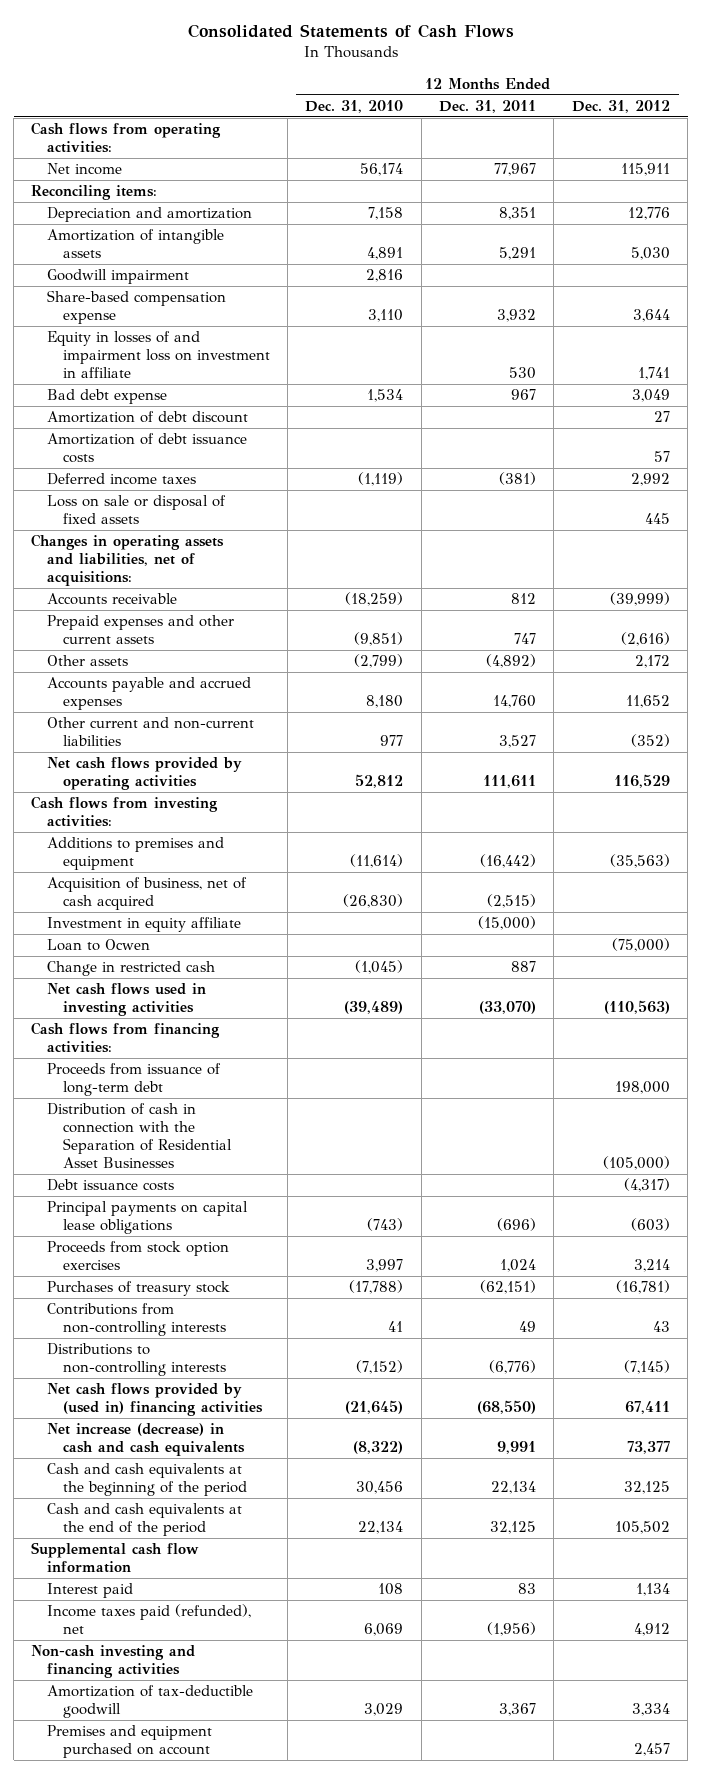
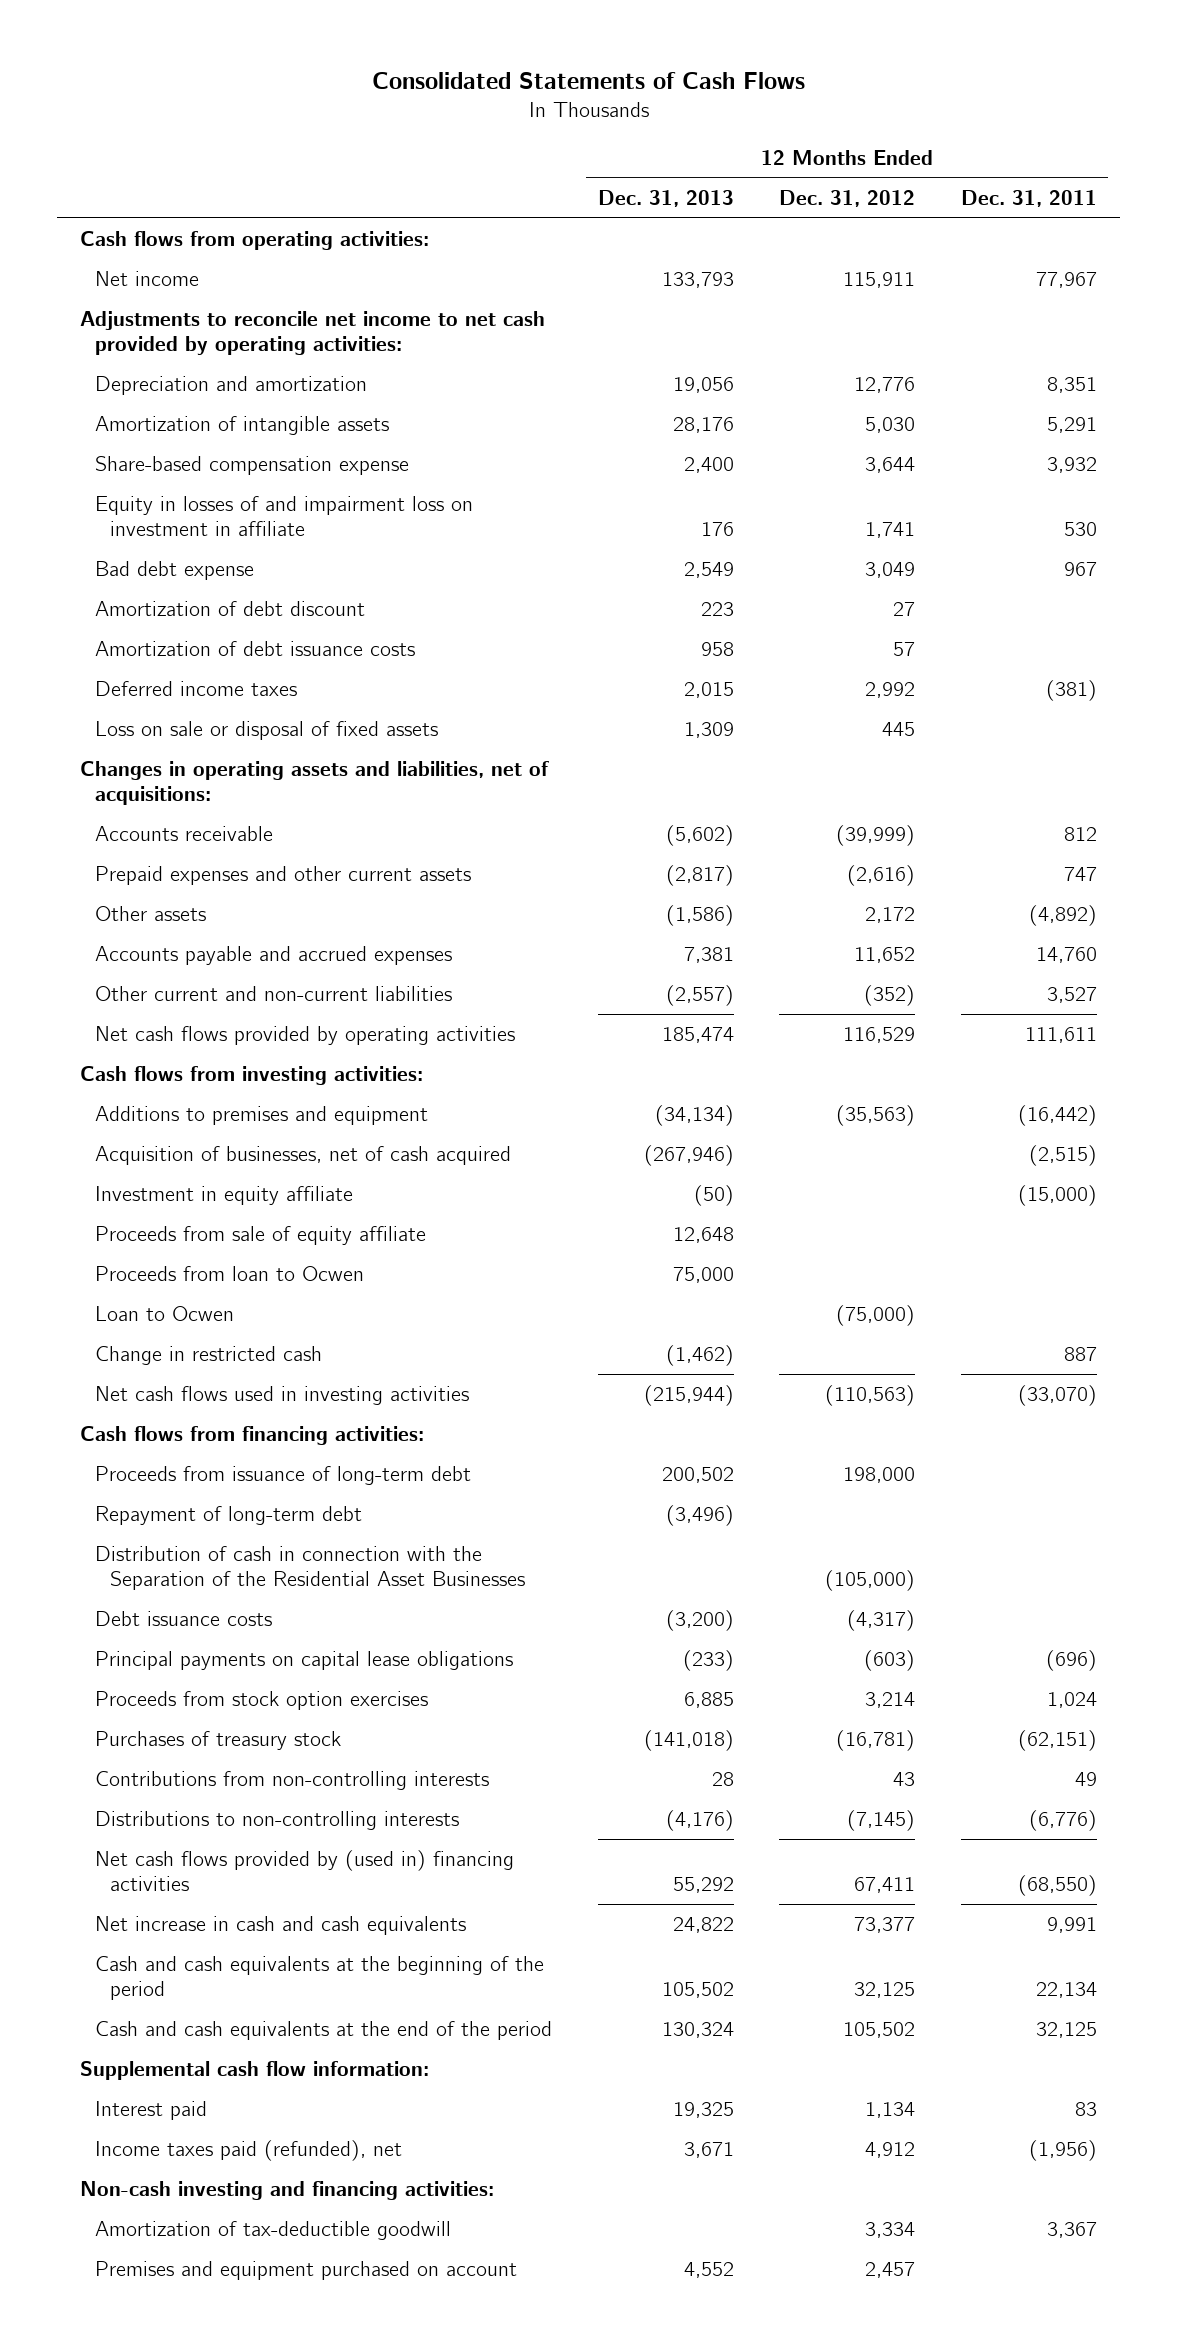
- | 12 Months Ended Dec. 31, 2010 | 12 Months Ended Dec. 31, 2011 | 12 Months Ended Dec. 31, 2012
+ | 12 Months Ended Dec. 31, 2013 | 12 Months Ended Dec. 31, 2012 | 12 Months Ended Dec. 31, 2011
- Reconciling items:
+ Adjustments to reconcile net income to net cash provided by operating activities:
- Goodwill impairment | 2,816 | |
- Acquisition of business, net of cash acquired | (26,830) | (2,515) |
+ Acquisition of businesses, net of cash acquired | (267,946) | | (2,515)
+ Proceeds from sale of equity affiliate | 12,648 | |
+ Proceeds from loan to Ocwen | 75,000 | |
- Distribution of cash in connection with the Separation of Residential Asset Businesses | | | (105,000)
+ Repayment of long-term debt | (3,496) | |
+ Distribution of cash in connection with the Separation of the Residential Asset Businesses | | (105,000) |
- Net increase (decrease) in cash and cash equivalents | (8,322) | 9,991 | 73,377
+ Net increase in cash and cash equivalents | 24,822 | 73,377 | 9,991
- Supplemental cash flow information
+ Supplemental cash flow information:
- Non-cash investing and financing activities
+ Non-cash investing and financing activities:

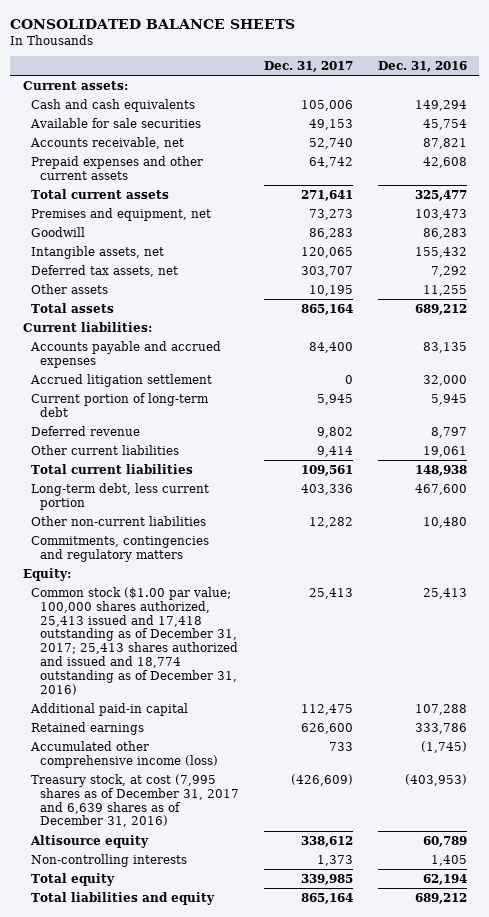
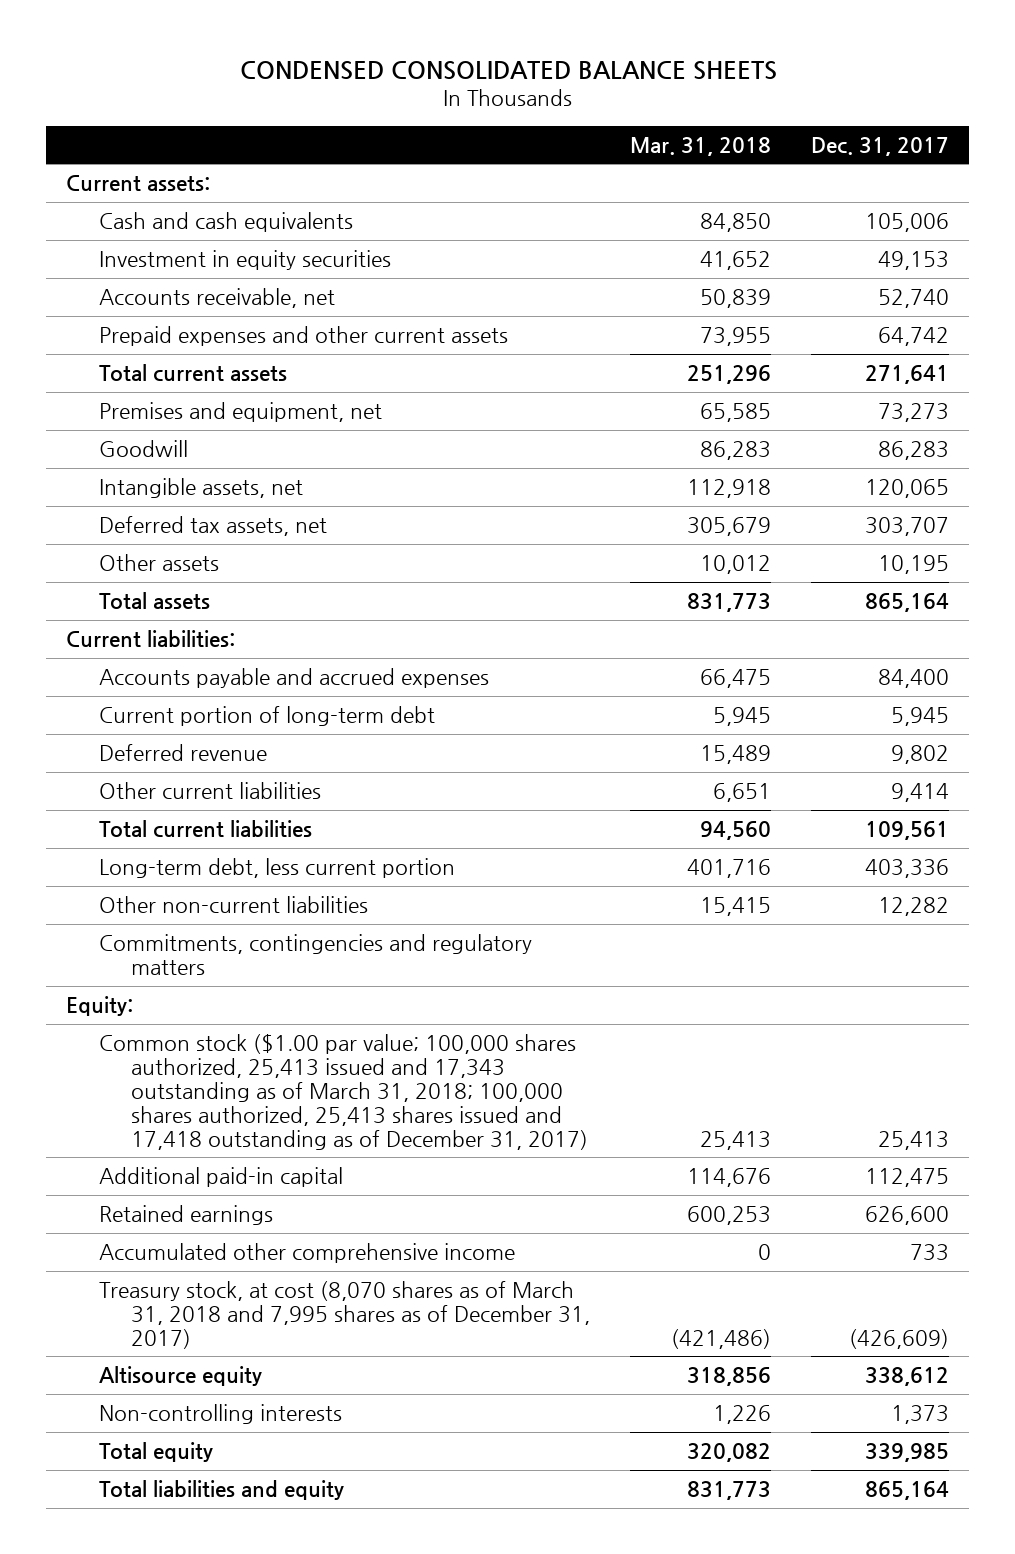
- CONSOLIDATED BALANCE SHEETS
+ CONDENSED CONSOLIDATED BALANCE SHEETS
- | Dec. 31, 2017 | Dec. 31, 2016
+ | Mar. 31, 2018 | Dec. 31, 2017
- Available for sale securities | 49,153 | 45,754
+ Investment in equity securities | 41,652 | 49,153
- Accrued litigation settlement | 0 | 32,000
- Common stock ($1.00 par value; 100,000 shares authorized, 25,413 issued and 17,418 outstanding as of December 31, 2017; 25,413 shares authorized and issued and 18,774 outstanding as of December 31, 2016) | 25,413 | 25,413
+ Common stock ($1.00 par value; 100,000 shares authorized, 25,413 issued and 17,343 outstanding as of March 31, 2018; 100,000 shares authorized, 25,413 shares issued and 17,418 outstanding as of December 31, 2017) | 25,413 | 25,413
- Accumulated other comprehensive income (loss) | 733 | (1,745)
- Treasury stock, at cost (7,995 shares as of December 31, 2017 and 6,639 shares as of December 31, 2016) | (426,609) | (403,953)
+ Accumulated other comprehensive income | 0 | 733
+ Treasury stock, at cost (8,070 shares as of March 31, 2018 and 7,995 shares as of December 31, 2017) | (421,486) | (426,609)

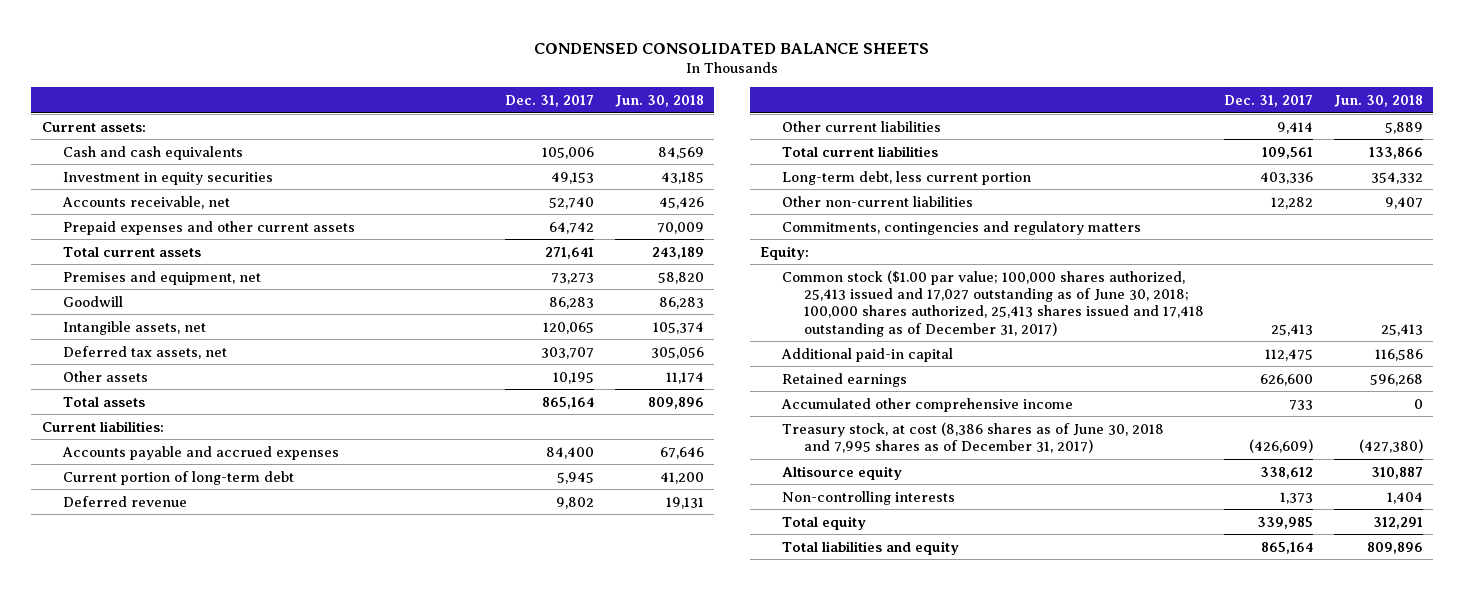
- | Mar. 31, 2018 | Dec. 31, 2017
+ | Dec. 31, 2017 | Jun. 30, 2018
- Common stock ($1.00 par value; 100,000 shares authorized, 25,413 issued and 17,343 outstanding as of March 31, 2018; 100,000 shares authorized, 25,413 shares issued and 17,418 outstanding as of December 31, 2017) | 25,413 | 25,413
+ Common stock ($1.00 par value; 100,000 shares authorized, 25,413 issued and 17,027 outstanding as of June 30, 2018; 100,000 shares authorized, 25,413 shares issued and 17,418 outstanding as of December 31, 2017) | 25,413 | 25,413
- Treasury stock, at cost (8,070 shares as of March 31, 2018 and 7,995 shares as of December 31, 2017) | (421,486) | (426,609)
+ Treasury stock, at cost (8,386 shares as of June 30, 2018 and 7,995 shares as of December 31, 2017) | (426,609) | (427,380)

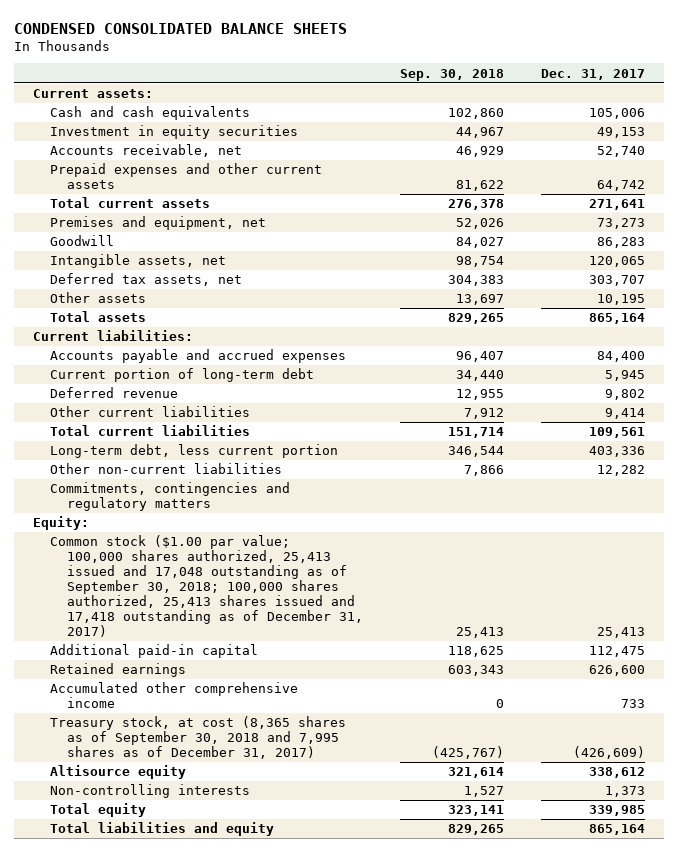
- | Dec. 31, 2017 | Jun. 30, 2018
+ | Sep. 30, 2018 | Dec. 31, 2017
- Common stock ($1.00 par value; 100,000 shares authorized, 25,413 issued and 17,027 outstanding as of June 30, 2018; 100,000 shares authorized, 25,413 shares issued and 17,418 outstanding as of December 31, 2017) | 25,413 | 25,413
+ Common stock ($1.00 par value; 100,000 shares authorized, 25,413 issued and 17,048 outstanding as of September 30, 2018; 100,000 shares authorized, 25,413 shares issued and 17,418 outstanding as of December 31, 2017) | 25,413 | 25,413
- Treasury stock, at cost (8,386 shares as of June 30, 2018 and 7,995 shares as of December 31, 2017) | (426,609) | (427,380)
+ Treasury stock, at cost (8,365 shares as of September 30, 2018 and 7,995 shares as of December 31, 2017) | (425,767) | (426,609)

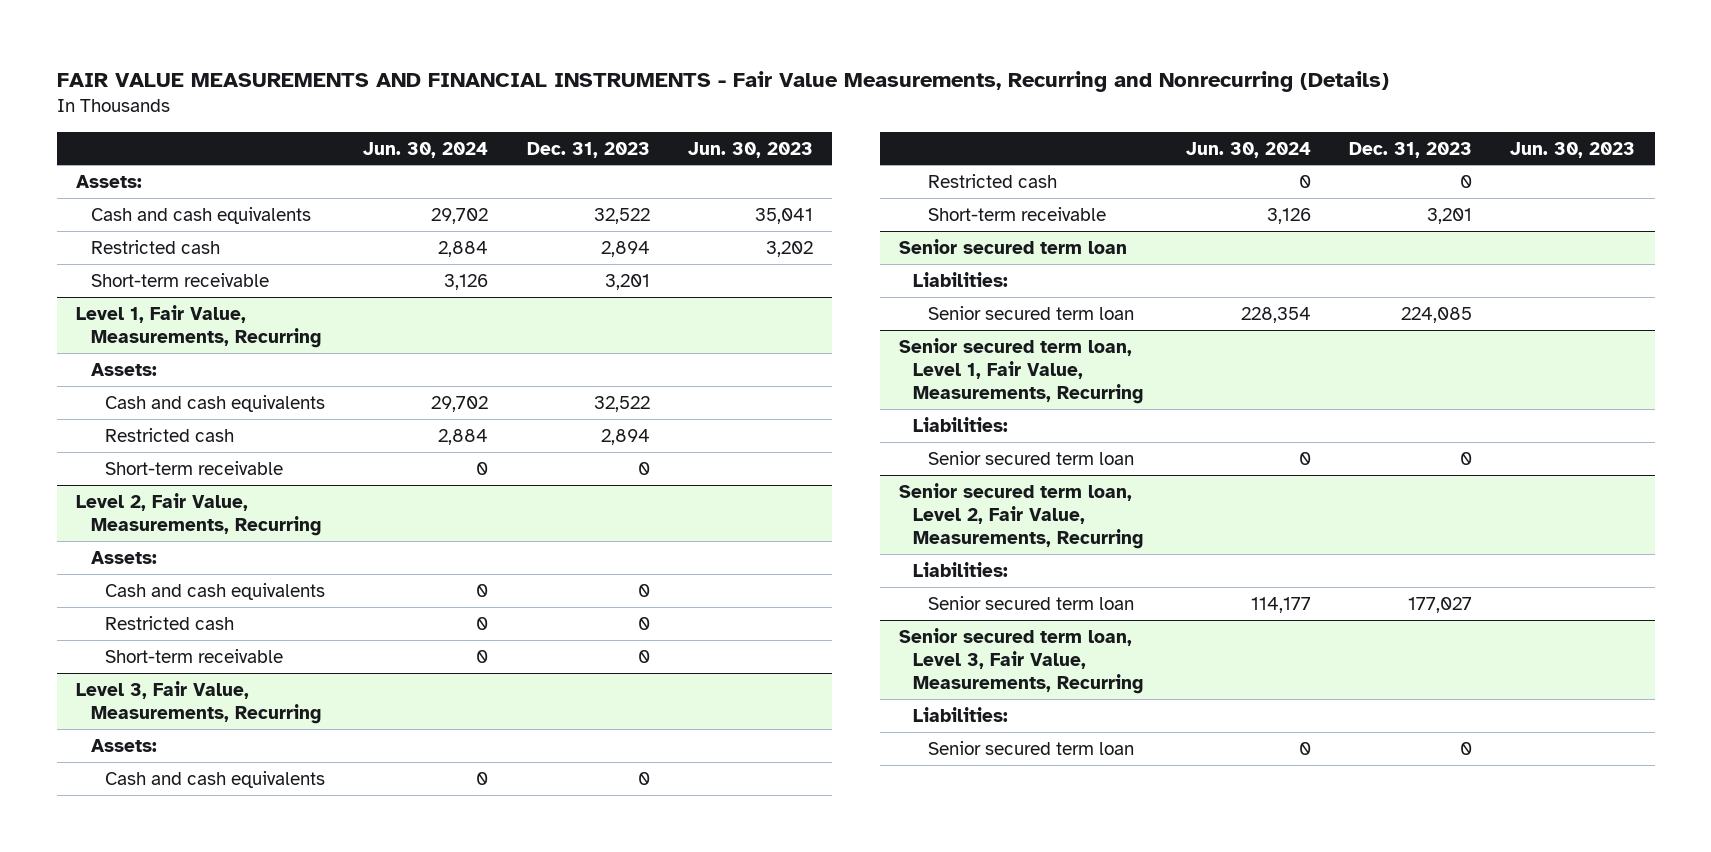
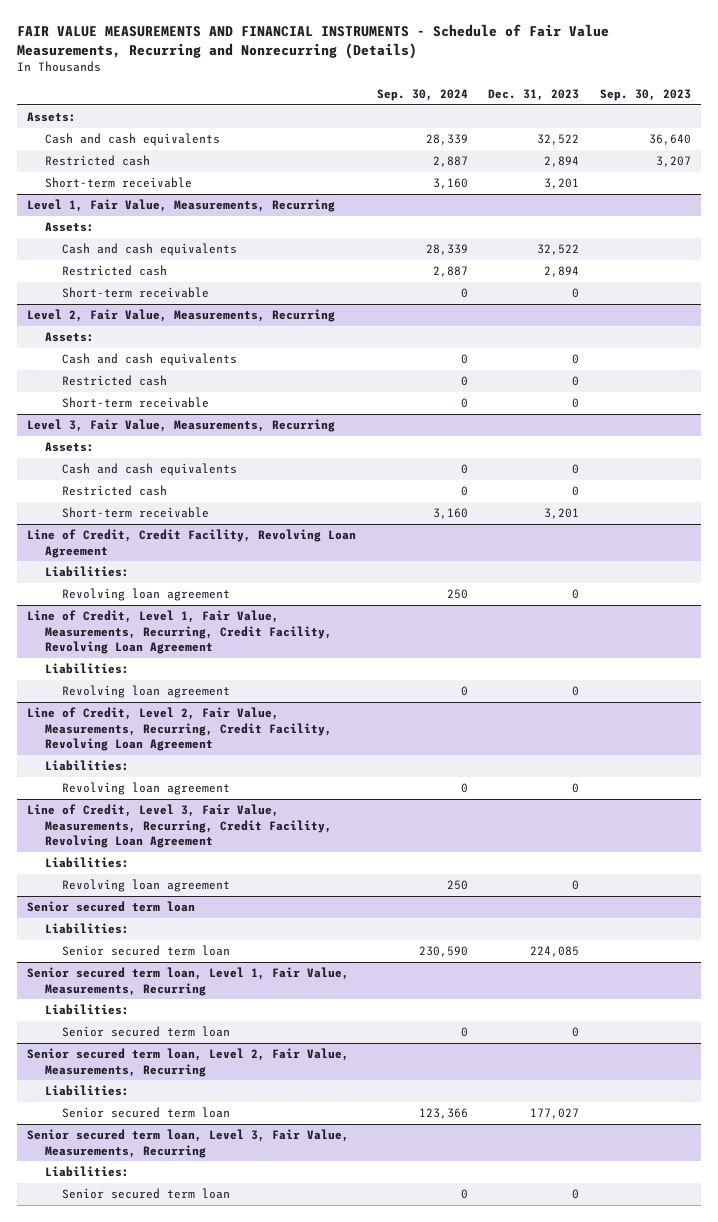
- FAIR VALUE MEASUREMENTS AND FINANCIAL INSTRUMENTS - Fair Value Measurements, Recurring and Nonrecurring (Details)
+ FAIR VALUE MEASUREMENTS AND FINANCIAL INSTRUMENTS - Schedule of Fair Value Measurements, Recurring and Nonrecurring (Details)
- | Jun. 30, 2024 | Dec. 31, 2023 | Jun. 30, 2023
+ | Sep. 30, 2024 | Dec. 31, 2023 | Sep. 30, 2023
+ Line of Credit, Credit Facility, Revolving Loan Agreement
+ Liabilities:
+ Revolving loan agreement | 250 | 0 |
+ Line of Credit, Level 1, Fair Value, Measurements, Recurring, Credit Facility, Revolving Loan Agreement
+ Liabilities:
+ Revolving loan agreement | 0 | 0 |
+ Line of Credit, Level 2, Fair Value, Measurements, Recurring, Credit Facility, Revolving Loan Agreement
+ Liabilities:
+ Revolving loan agreement | 0 | 0 |
+ Line of Credit, Level 3, Fair Value, Measurements, Recurring, Credit Facility, Revolving Loan Agreement
+ Liabilities:
+ Revolving loan agreement | 250 | 0 |

